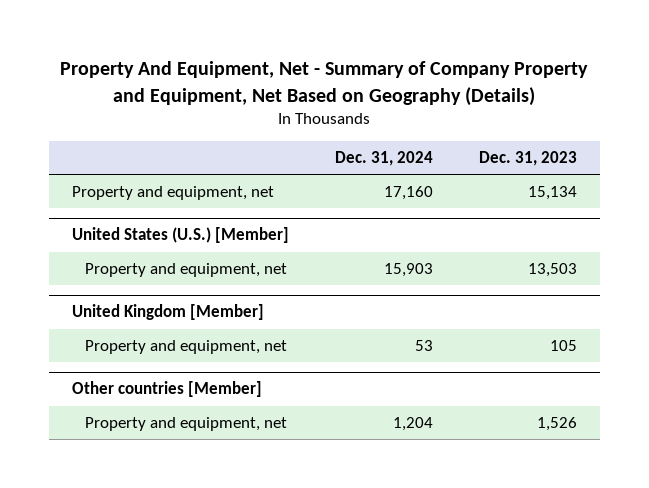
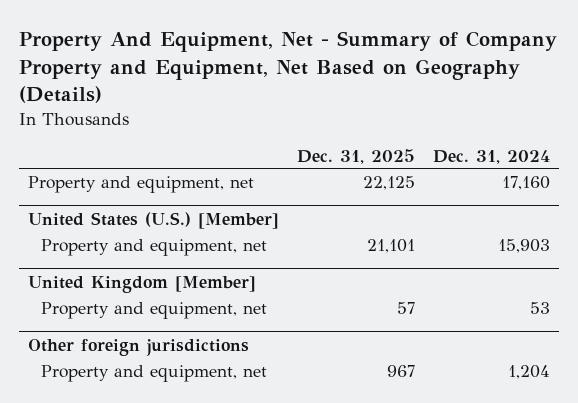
- | Dec. 31, 2024 | Dec. 31, 2023
+ | Dec. 31, 2025 | Dec. 31, 2024
- Other countries [Member]
+ Other foreign jurisdictions

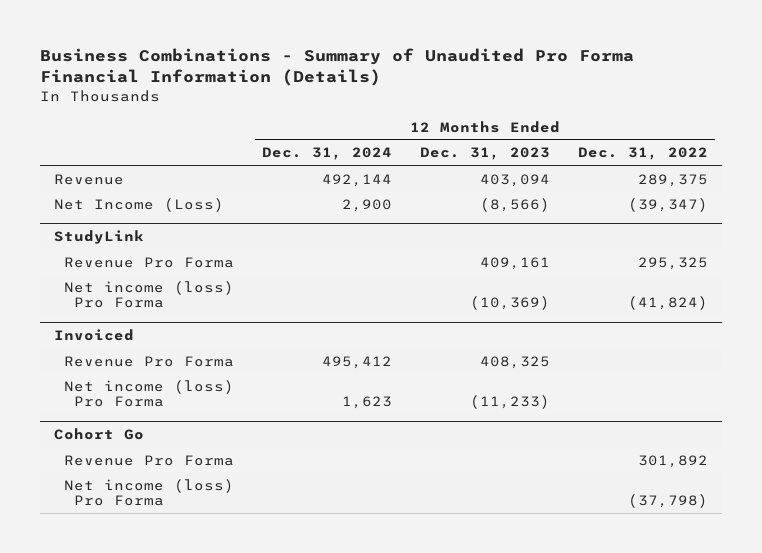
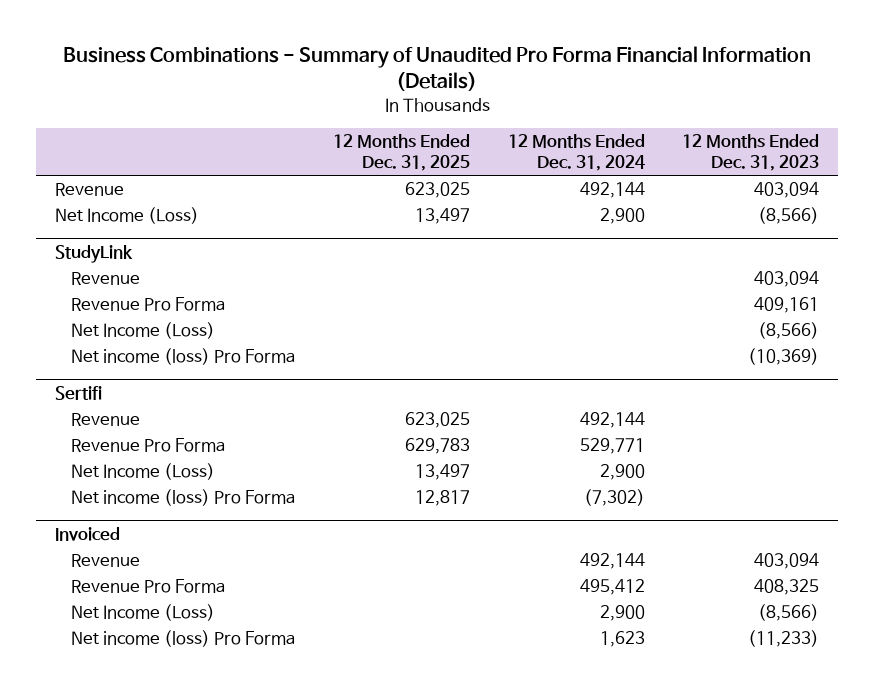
- | 12 Months Ended Dec. 31, 2024 | 12 Months Ended Dec. 31, 2023 | 12 Months Ended Dec. 31, 2022
+ | 12 Months Ended Dec. 31, 2025 | 12 Months Ended Dec. 31, 2024 | 12 Months Ended Dec. 31, 2023
@ StudyLink
+ Revenue | | | 403,094
+ Net Income (Loss) | | | (8,566)
+ Sertifi
+ Revenue | 623,025 | 492,144 |
+ Revenue Pro Forma | 629,783 | 529,771 |
+ Net Income (Loss) | 13,497 | 2,900 |
+ Net income (loss) Pro Forma | 12,817 | (7,302) |
@ Invoiced
+ Revenue | | 492,144 | 403,094
+ Net Income (Loss) | | 2,900 | (8,566)
- Cohort Go
- Revenue Pro Forma | | | 301,892
- Net income (loss) Pro Forma | | | (37,798)

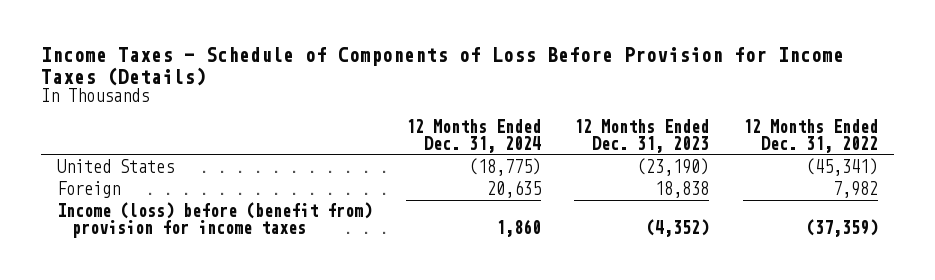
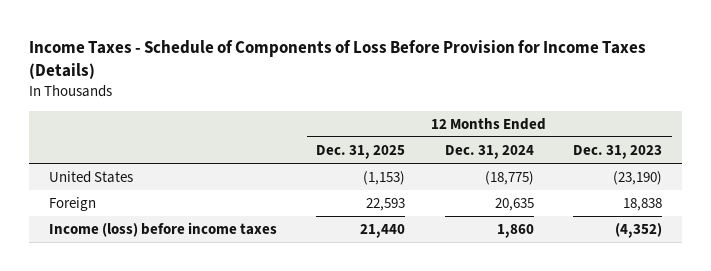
- | 12 Months Ended Dec. 31, 2024 | 12 Months Ended Dec. 31, 2023 | 12 Months Ended Dec. 31, 2022
+ | 12 Months Ended Dec. 31, 2025 | 12 Months Ended Dec. 31, 2024 | 12 Months Ended Dec. 31, 2023
- Income (loss) before (benefit from) provision for income taxes | 1,860 | (4,352) | (37,359)
+ Income (loss) before income taxes | 21,440 | 1,860 | (4,352)

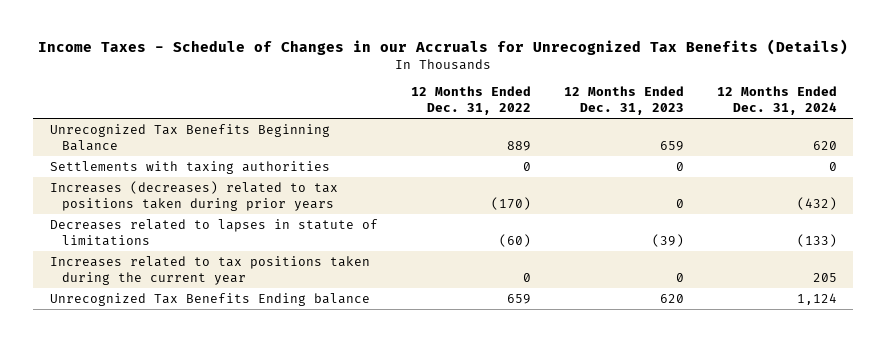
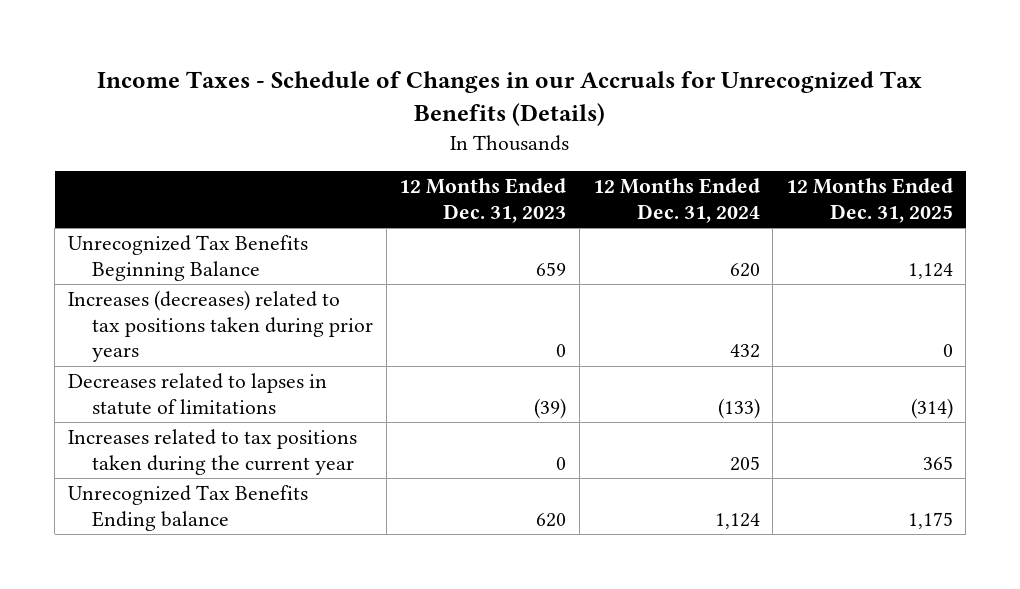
- | 12 Months Ended Dec. 31, 2022 | 12 Months Ended Dec. 31, 2023 | 12 Months Ended Dec. 31, 2024
+ | 12 Months Ended Dec. 31, 2023 | 12 Months Ended Dec. 31, 2024 | 12 Months Ended Dec. 31, 2025
- Settlements with taxing authorities | 0 | 0 | 0
- Increases (decreases) related to tax positions taken during prior years | (170) | 0 | (432)
+ Increases (decreases) related to tax positions taken during prior years | 0 | 432 | 0

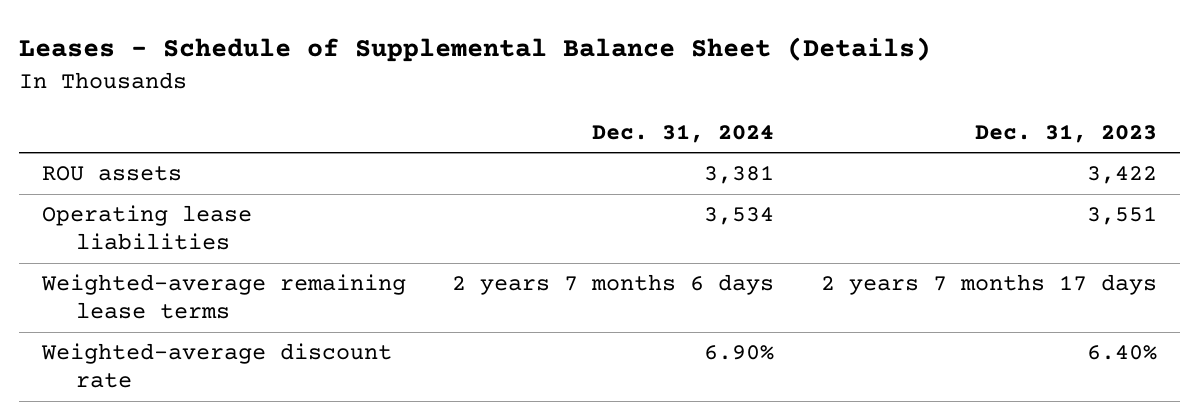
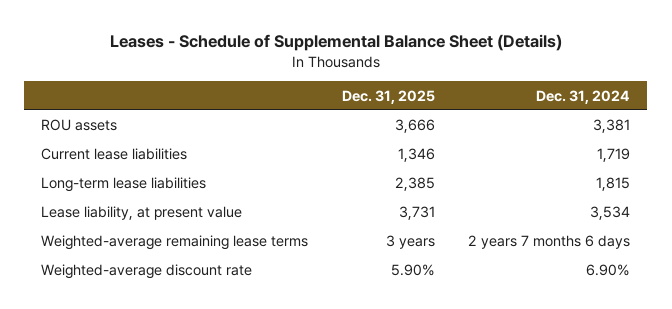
- | Dec. 31, 2024 | Dec. 31, 2023
+ | Dec. 31, 2025 | Dec. 31, 2024
- Operating lease liabilities | 3,534 | 3,551
+ Current lease liabilities | 1,346 | 1,719
+ Long-term lease liabilities | 2,385 | 1,815
+ Lease liability, at present value | 3,731 | 3,534

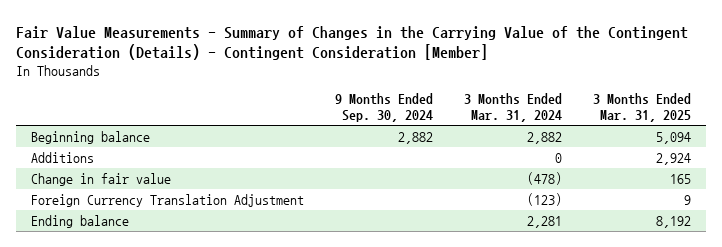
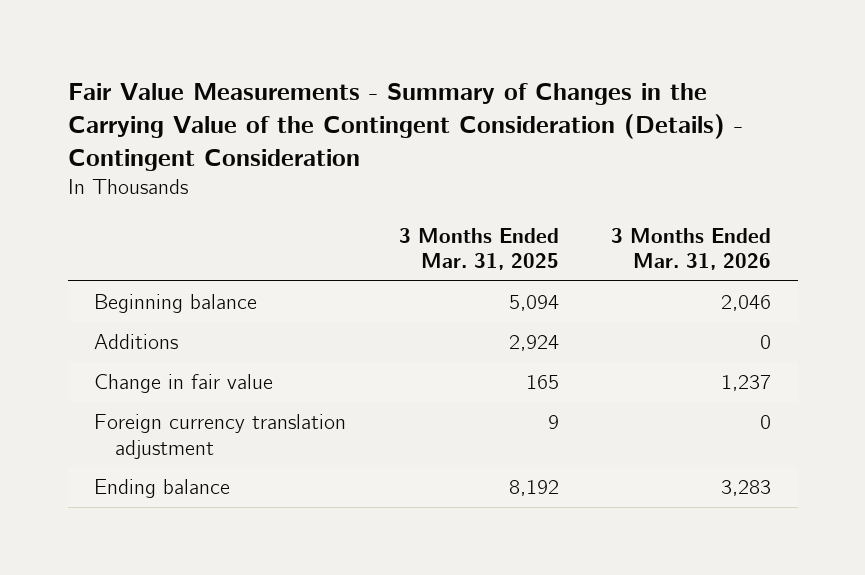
- Fair Value Measurements - Summary of Changes in the Carrying Value of the Contingent Consideration (Details) - Contingent Consideration [Member]
+ Fair Value Measurements - Summary of Changes in the Carrying Value of the Contingent Consideration (Details) - Contingent Consideration
- | 9 Months Ended Sep. 30, 2024 | 3 Months Ended Mar. 31, 2024 | 3 Months Ended Mar. 31, 2025
+ | 3 Months Ended Mar. 31, 2025 | 3 Months Ended Mar. 31, 2026
- Foreign Currency Translation Adjustment | | (123) | 9
+ Foreign currency translation adjustment | 9 | 0

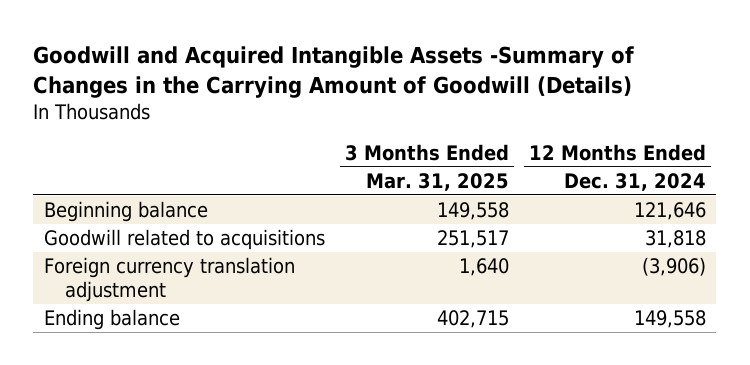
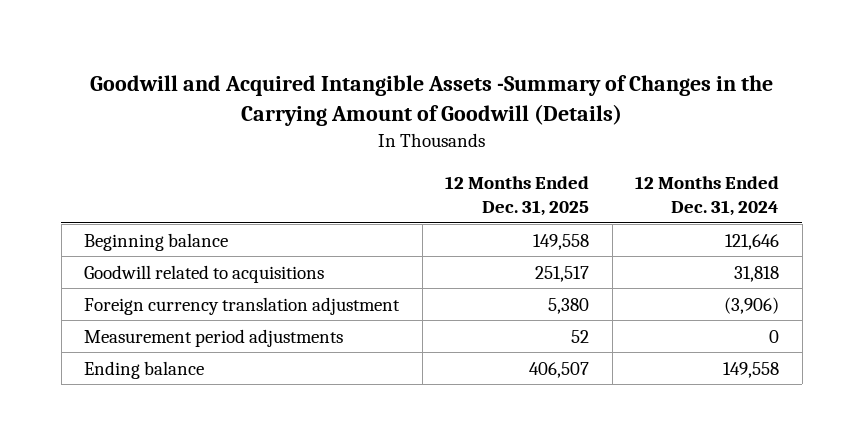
- | 3 Months Ended Mar. 31, 2025 | 12 Months Ended Dec. 31, 2024
+ | 12 Months Ended Dec. 31, 2025 | 12 Months Ended Dec. 31, 2024
+ Measurement period adjustments | 52 | 0

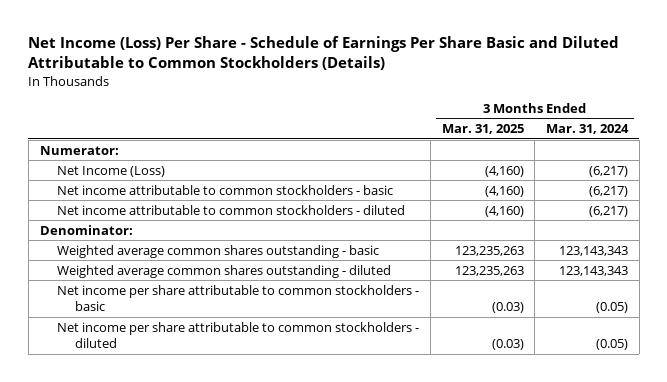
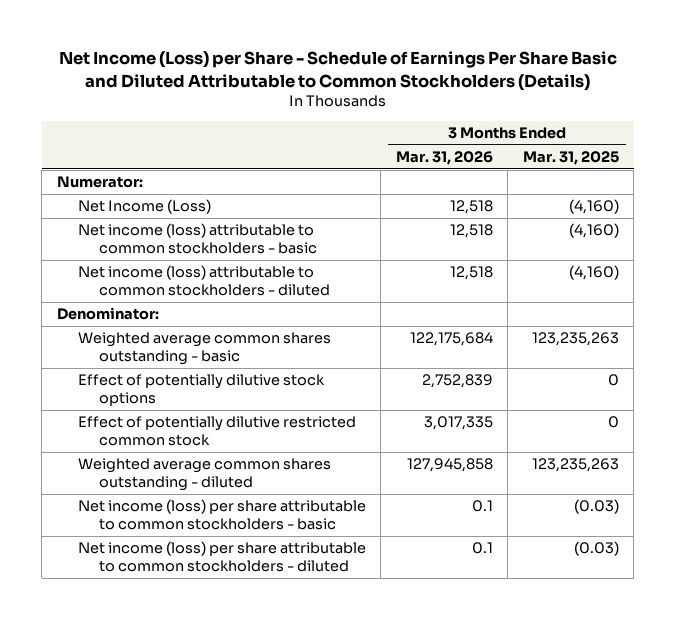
- Net Income (Loss) Per Share - Schedule of Earnings Per Share Basic and Diluted Attributable to Common Stockholders (Details)
+ Net Income (Loss) per Share - Schedule of Earnings Per Share Basic and Diluted Attributable to Common Stockholders (Details)
- | 3 Months Ended Mar. 31, 2025 | 3 Months Ended Mar. 31, 2024
+ | 3 Months Ended Mar. 31, 2026 | 3 Months Ended Mar. 31, 2025
- Net income attributable to common stockholders - basic | (4,160) | (6,217)
- Net income attributable to common stockholders - diluted | (4,160) | (6,217)
+ Net income (loss) attributable to common stockholders - basic | 12,518 | (4,160)
+ Net income (loss) attributable to common stockholders - diluted | 12,518 | (4,160)
+ Effect of potentially dilutive stock options | 2,752,839 | 0
+ Effect of potentially dilutive restricted common stock | 3,017,335 | 0
- Net income per share attributable to common stockholders - basic | (0.03) | (0.05)
- Net income per share attributable to common stockholders - diluted | (0.03) | (0.05)
+ Net income (loss) per share attributable to common stockholders - basic | 0.1 | (0.03)
+ Net income (loss) per share attributable to common stockholders - diluted | 0.1 | (0.03)

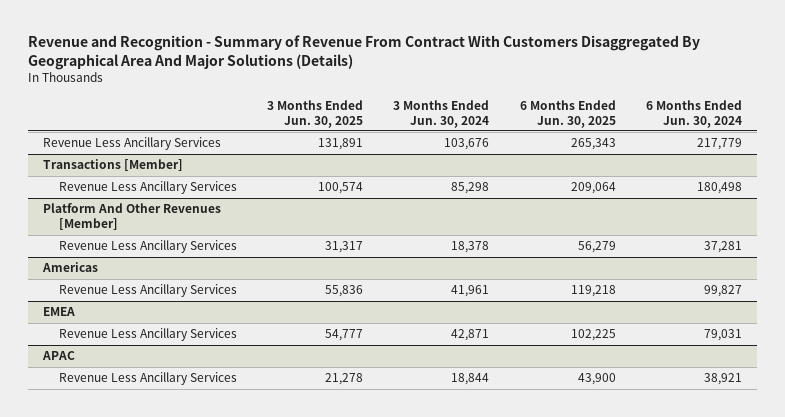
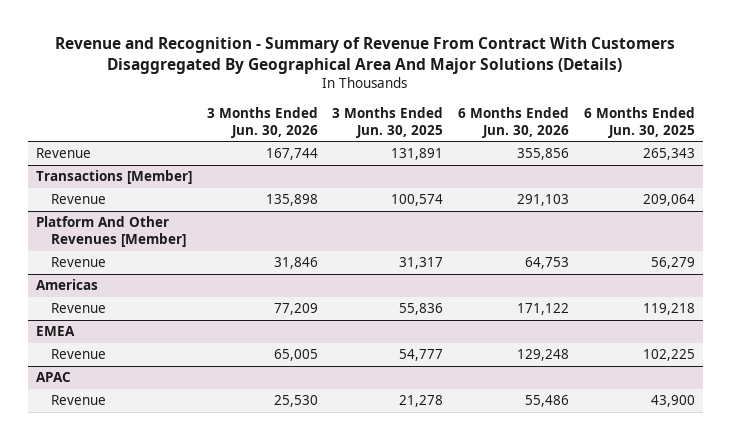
- | 3 Months Ended Jun. 30, 2025 | 3 Months Ended Jun. 30, 2024 | 6 Months Ended Jun. 30, 2025 | 6 Months Ended Jun. 30, 2024
+ | 3 Months Ended Jun. 30, 2026 | 3 Months Ended Jun. 30, 2025 | 6 Months Ended Jun. 30, 2026 | 6 Months Ended Jun. 30, 2025
- Revenue Less Ancillary Services | 131,891 | 103,676 | 265,343 | 217,779
+ Revenue | 167,744 | 131,891 | 355,856 | 265,343
@ Transactions [Member]
- Revenue Less Ancillary Services | 100,574 | 85,298 | 209,064 | 180,498
+ Revenue | 135,898 | 100,574 | 291,103 | 209,064
@ Platform And Other Revenues [Member]
- Revenue Less Ancillary Services | 31,317 | 18,378 | 56,279 | 37,281
+ Revenue | 31,846 | 31,317 | 64,753 | 56,279
@ Americas
- Revenue Less Ancillary Services | 55,836 | 41,961 | 119,218 | 99,827
+ Revenue | 77,209 | 55,836 | 171,122 | 119,218
@ EMEA
- Revenue Less Ancillary Services | 54,777 | 42,871 | 102,225 | 79,031
+ Revenue | 65,005 | 54,777 | 129,248 | 102,225
@ APAC
- Revenue Less Ancillary Services | 21,278 | 18,844 | 43,900 | 38,921
+ Revenue | 25,530 | 21,278 | 55,486 | 43,900

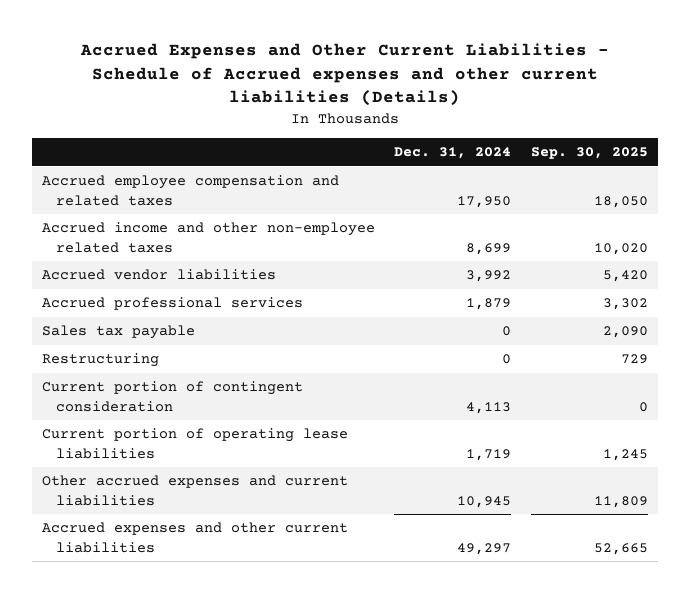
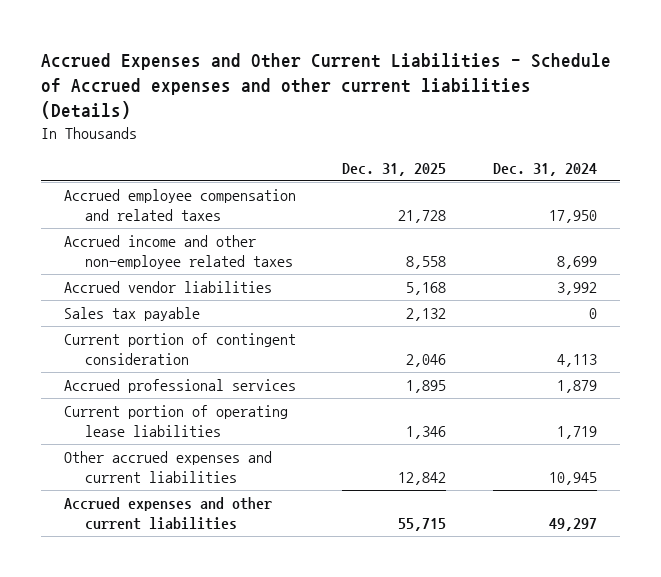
- | Dec. 31, 2024 | Sep. 30, 2025
+ | Dec. 31, 2025 | Dec. 31, 2024
- Restructuring | 0 | 729
moved down: Accrued professional services | 1,895 | 1,879

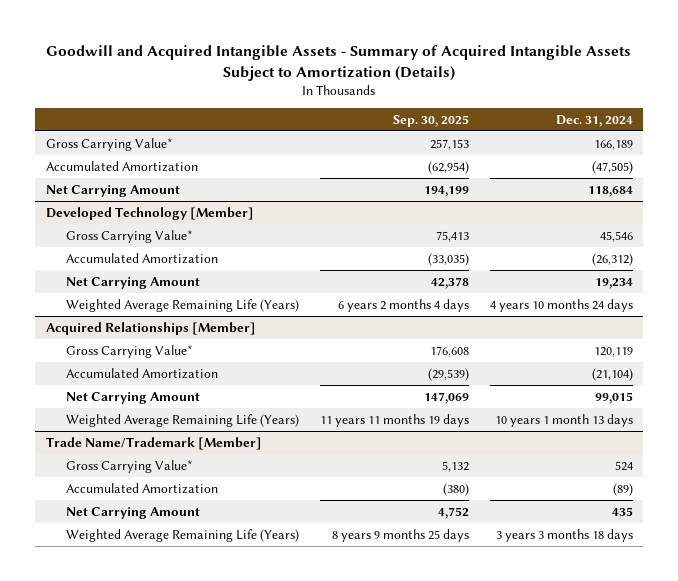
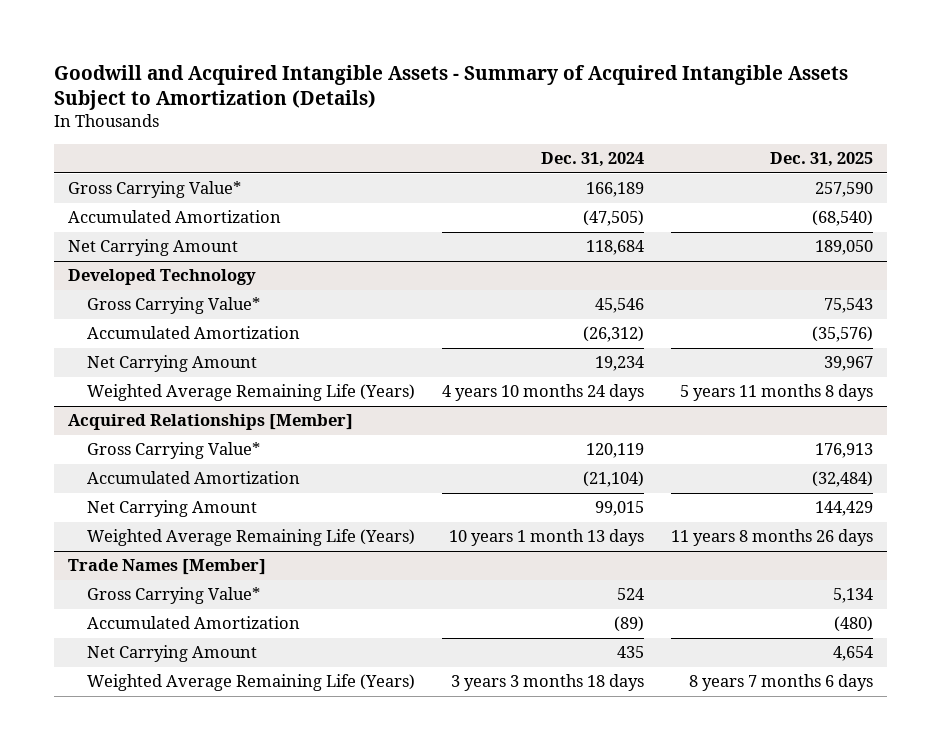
- | Sep. 30, 2025 | Dec. 31, 2024
+ | Dec. 31, 2024 | Dec. 31, 2025
- Developed Technology [Member]
+ Developed Technology
- Trade Name/Trademark [Member]
+ Trade Names [Member]

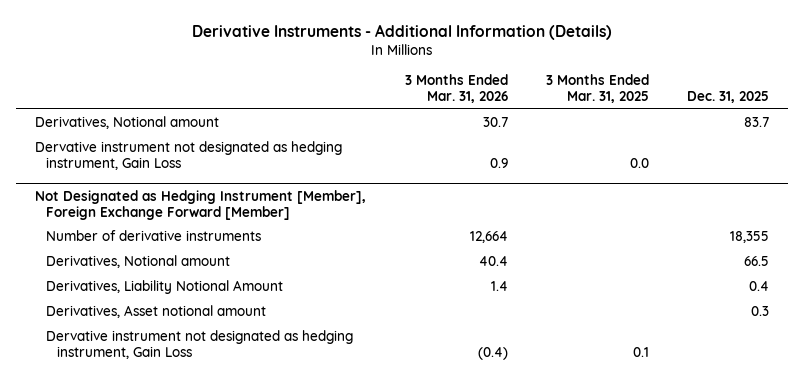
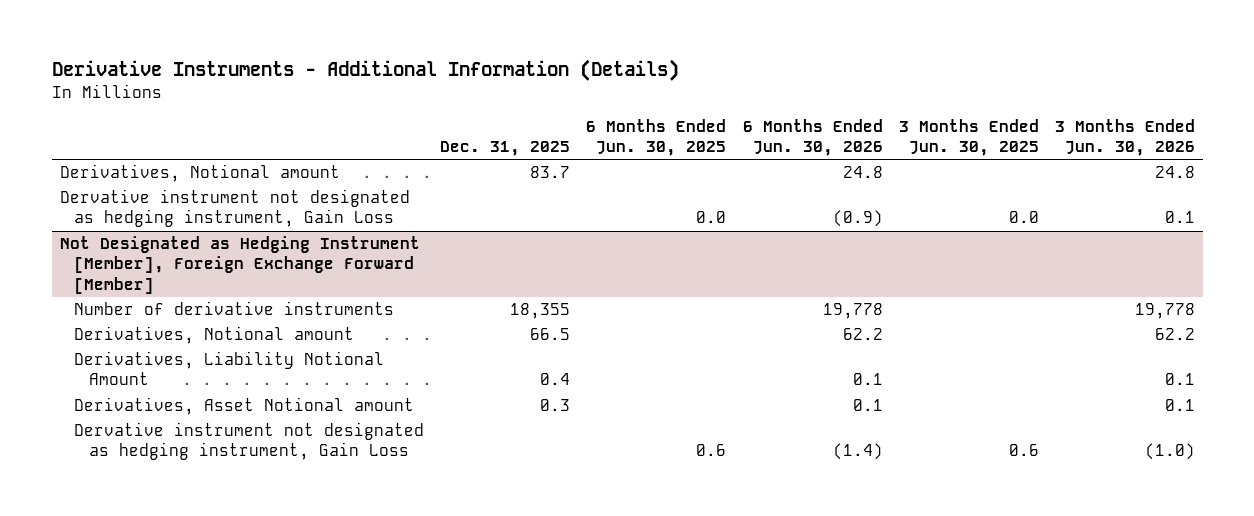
- | 3 Months Ended Mar. 31, 2026 | 3 Months Ended Mar. 31, 2025 | Dec. 31, 2025
+ | Dec. 31, 2025 | 6 Months Ended Jun. 30, 2025 | 6 Months Ended Jun. 30, 2026 | 3 Months Ended Jun. 30, 2025 | 3 Months Ended Jun. 30, 2026
@ Not Designated as Hedging Instrument [Member], Foreign Exchange Forward [Member]
- Derivatives, Asset notional amount | | | 0.3
+ Derivatives, Asset Notional amount | 0.3 | | 0.1 | | 0.1

